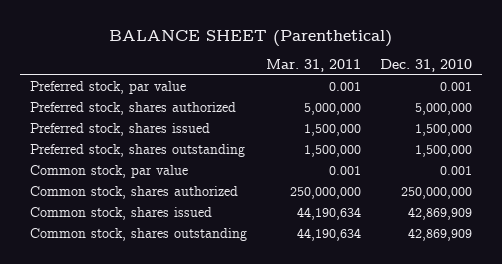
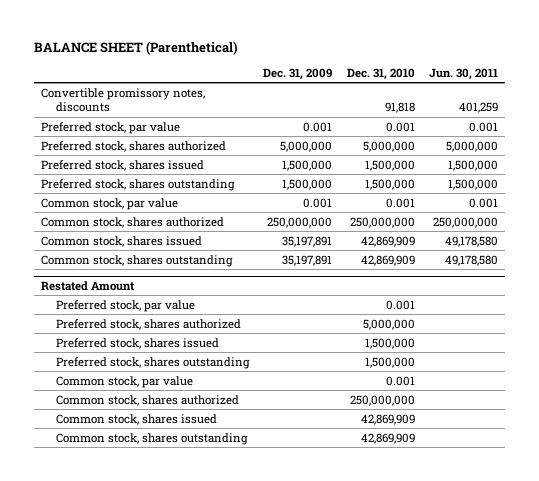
- | Mar. 31, 2011 | Dec. 31, 2010
+ | Dec. 31, 2009 | Dec. 31, 2010 | Jun. 30, 2011
+ Convertible promissory notes, discounts | | 91,818 | 401,259
+ Restated Amount
+ Preferred stock, par value | | 0.001 |
+ Preferred stock, shares authorized | | 5,000,000 |
+ Preferred stock, shares issued | | 1,500,000 |
+ Preferred stock, shares outstanding | | 1,500,000 |
+ Common stock, par value | | 0.001 |
+ Common stock, shares authorized | | 250,000,000 |
+ Common stock, shares issued | | 42,869,909 |
+ Common stock, shares outstanding | | 42,869,909 |

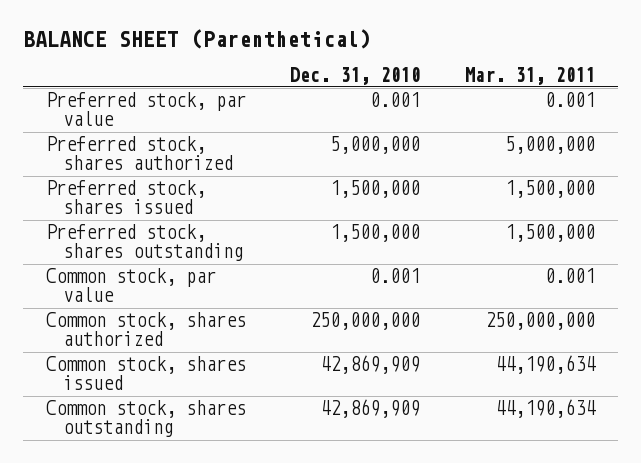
- | Dec. 31, 2009 | Dec. 31, 2010 | Jun. 30, 2011
+ | Dec. 31, 2010 | Mar. 31, 2011
- Convertible promissory notes, discounts | | 91,818 | 401,259
- Restated Amount
- Preferred stock, par value | | 0.001 |
- Preferred stock, shares authorized | | 5,000,000 |
- Preferred stock, shares issued | | 1,500,000 |
- Preferred stock, shares outstanding | | 1,500,000 |
- Common stock, par value | | 0.001 |
- Common stock, shares authorized | | 250,000,000 |
- Common stock, shares issued | | 42,869,909 |
- Common stock, shares outstanding | | 42,869,909 |

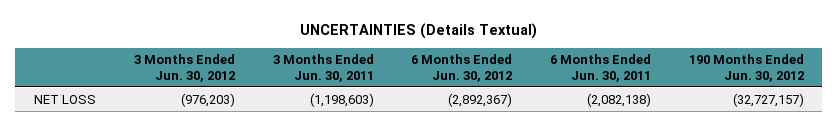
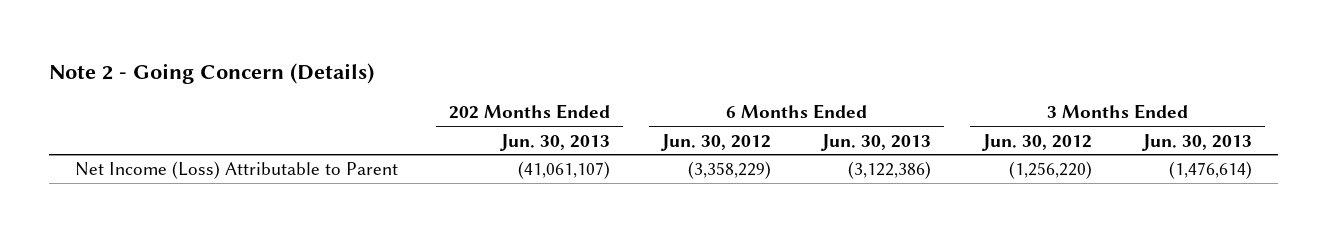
- UNCERTAINTIES (Details Textual)
+ Note 2 - Going Concern (Details)
- | 3 Months Ended Jun. 30, 2012 | 3 Months Ended Jun. 30, 2011 | 6 Months Ended Jun. 30, 2012 | 6 Months Ended Jun. 30, 2011 | 190 Months Ended Jun. 30, 2012
+ | 202 Months Ended Jun. 30, 2013 | 6 Months Ended Jun. 30, 2012 | 6 Months Ended Jun. 30, 2013 | 3 Months Ended Jun. 30, 2012 | 3 Months Ended Jun. 30, 2013
- NET LOSS | (976,203) | (1,198,603) | (2,892,367) | (2,082,138) | (32,727,157)
+ Net Income (Loss) Attributable to Parent | (41,061,107) | (3,358,229) | (3,122,386) | (1,256,220) | (1,476,614)

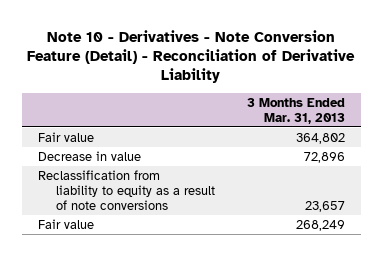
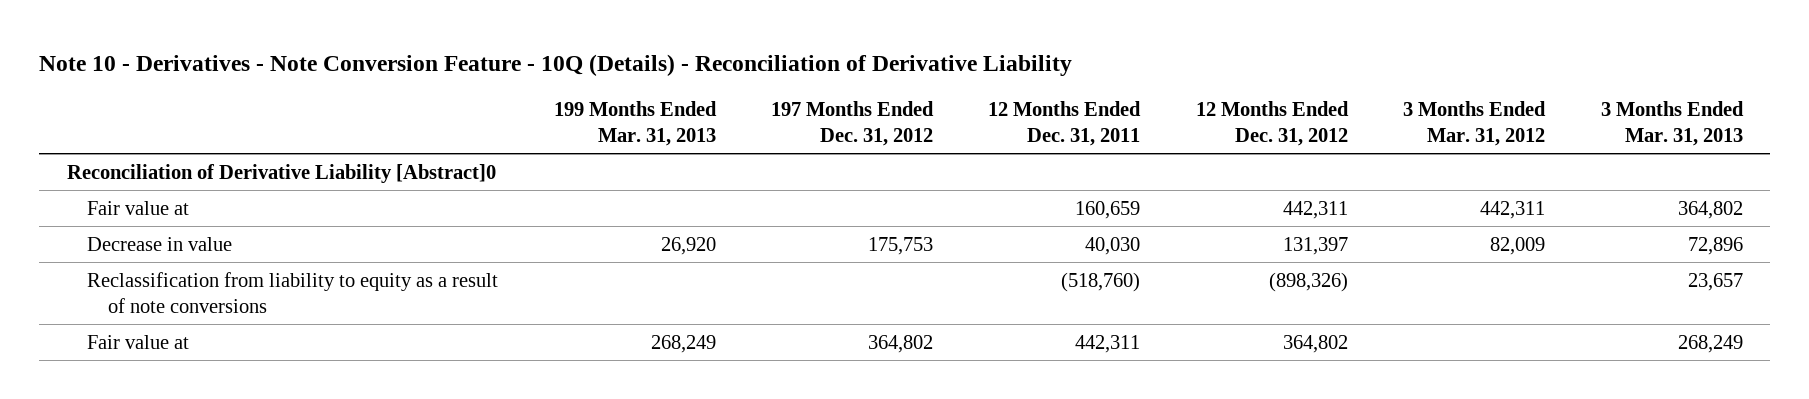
- Note 10 - Derivatives - Note Conversion Feature (Detail) - Reconciliation of Derivative Liability
+ Note 10 - Derivatives - Note Conversion Feature - 10Q (Details) - Reconciliation of Derivative Liability
- | 3 Months Ended Mar. 31, 2013
+ | 199 Months Ended Mar. 31, 2013 | 197 Months Ended Dec. 31, 2012 | 12 Months Ended Dec. 31, 2011 | 12 Months Ended Dec. 31, 2012 | 3 Months Ended Mar. 31, 2012 | 3 Months Ended Mar. 31, 2013
- Fair value | 364,802
+ Reconciliation of Derivative Liability [Abstract]0
+ Fair value at | | | 160,659 | 442,311 | 442,311 | 364,802
- Fair value | 268,249
+ Fair value at | 268,249 | 364,802 | 442,311 | 364,802 | | 268,249

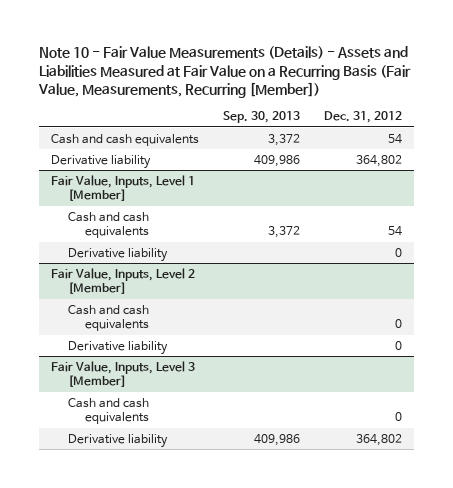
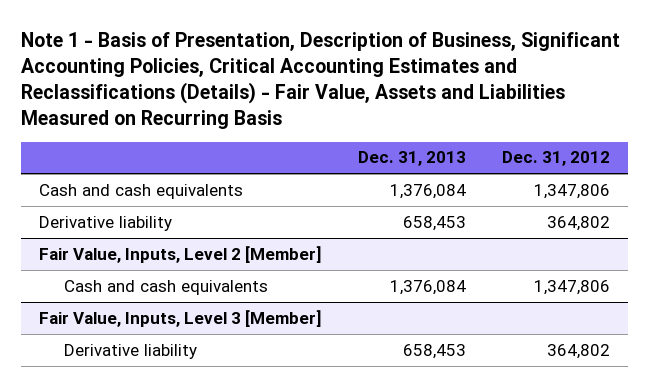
- Note 10 - Fair Value Measurements (Details) - Assets and Liabilities Measured at Fair Value on a Recurring Basis (Fair Value, Measurements, Recurring [Member])
+ Note 1 - Basis of Presentation, Description of Business, Significant Accounting Policies, Critical Accounting Estimates and Reclassifications (Details) - Fair Value, Assets and Liabilities Measured on Recurring Basis
- | Sep. 30, 2013 | Dec. 31, 2012
+ | Dec. 31, 2013 | Dec. 31, 2012
- Cash and cash equivalents | 3,372 | 54
+ Cash and cash equivalents | 1,376,084 | 1,347,806
- Fair Value, Inputs, Level 1 [Member]
- Cash and cash equivalents | 3,372 | 54
- Derivative liability | | 0
@ Fair Value, Inputs, Level 2 [Member]
- Cash and cash equivalents | | 0
- Derivative liability | | 0
+ Cash and cash equivalents | 1,376,084 | 1,347,806
@ Fair Value, Inputs, Level 3 [Member]
- Cash and cash equivalents | | 0

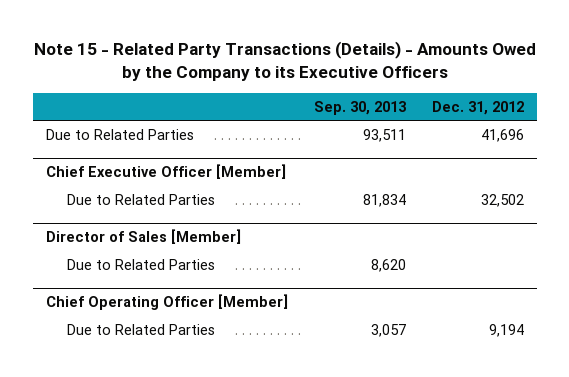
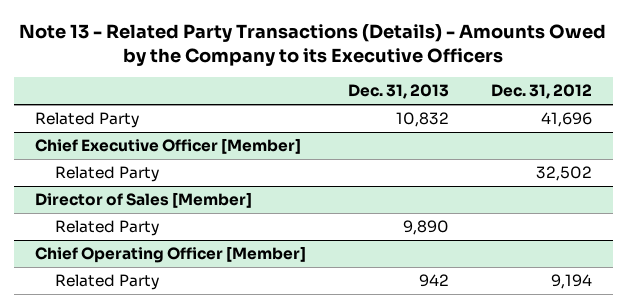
- Note 15 - Related Party Transactions (Details) - Amounts Owed by the Company to its Executive Officers
+ Note 13 - Related Party Transactions (Details) - Amounts Owed by the Company to its Executive Officers
- | Sep. 30, 2013 | Dec. 31, 2012
+ | Dec. 31, 2013 | Dec. 31, 2012
- Due to Related Parties | 93,511 | 41,696
+ Related Party | 10,832 | 41,696
@ Chief Executive Officer [Member]
- Due to Related Parties | 81,834 | 32,502
+ Related Party | | 32,502
@ Director of Sales [Member]
- Due to Related Parties | 8,620 |
+ Related Party | 9,890 |
@ Chief Operating Officer [Member]
- Due to Related Parties | 3,057 | 9,194
+ Related Party | 942 | 9,194

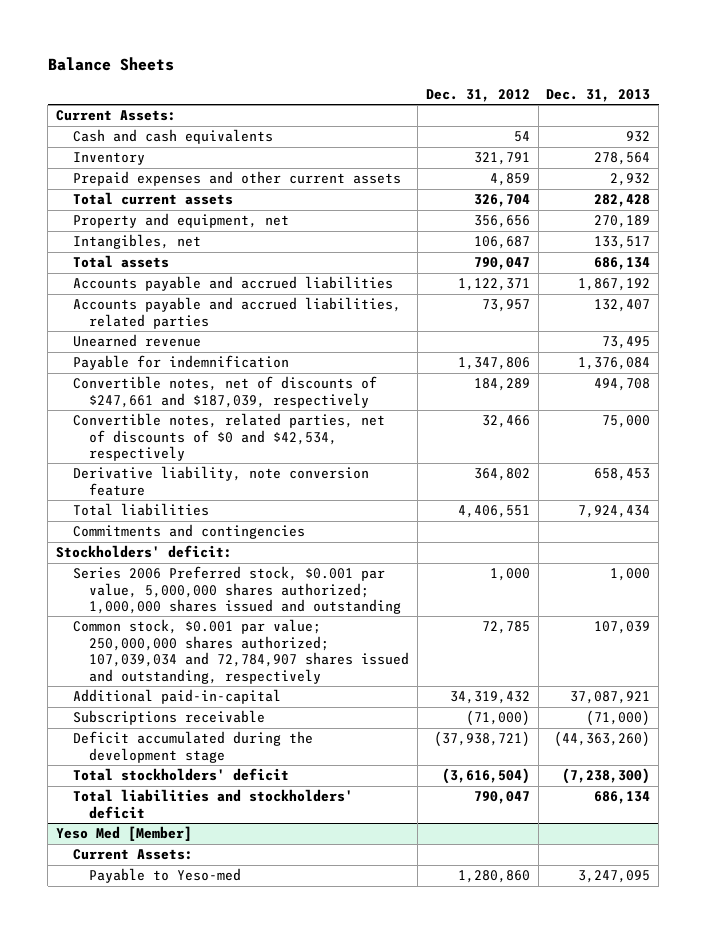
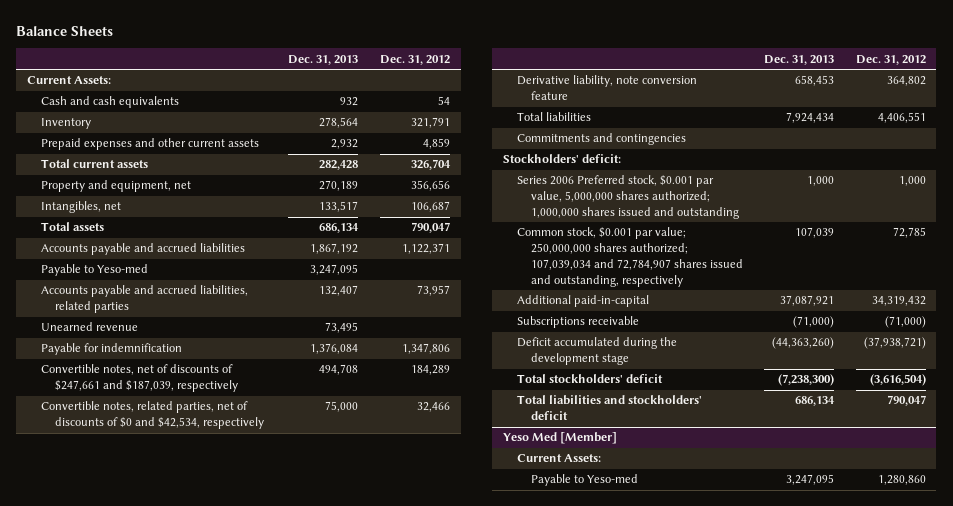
- | Dec. 31, 2012 | Dec. 31, 2013
+ | Dec. 31, 2013 | Dec. 31, 2012
+ Payable to Yeso-med | 3,247,095 |

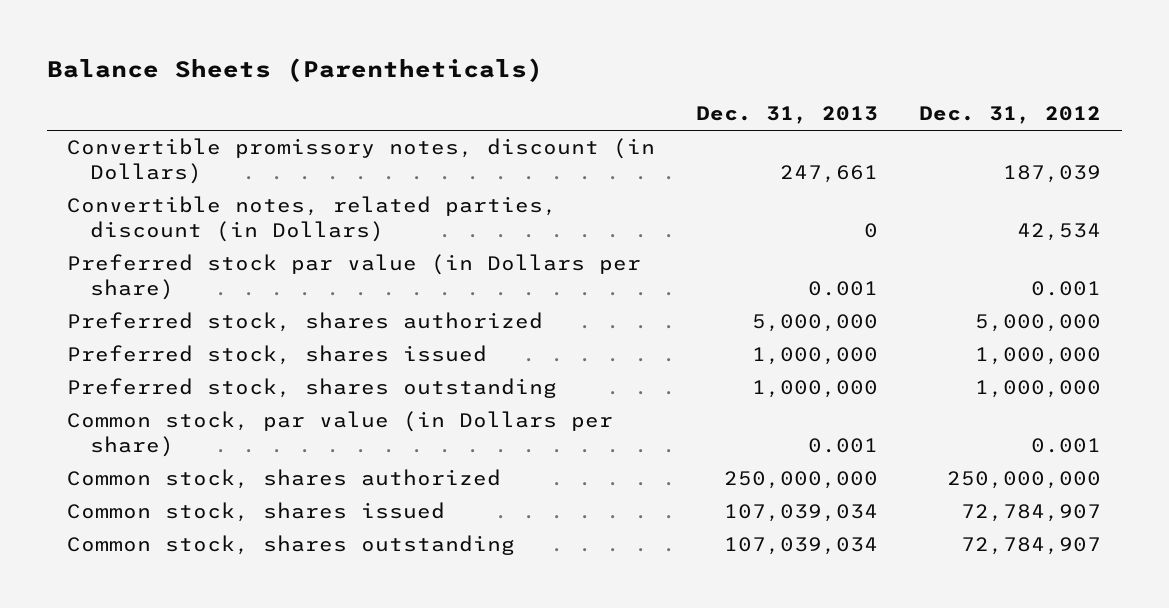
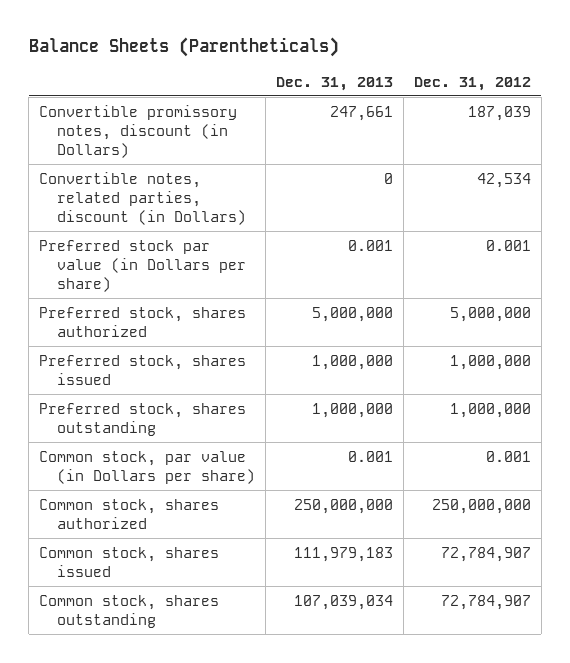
- Common stock, shares issued | 107,039,034 | 72,784,907
+ Common stock, shares issued | 111,979,183 | 72,784,907

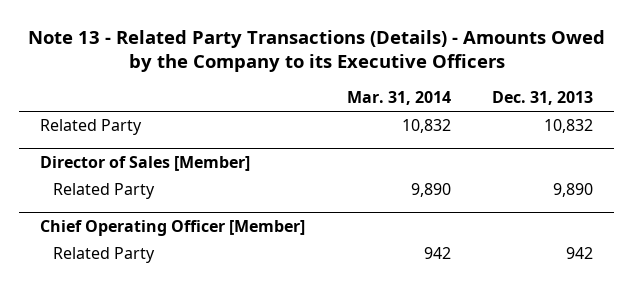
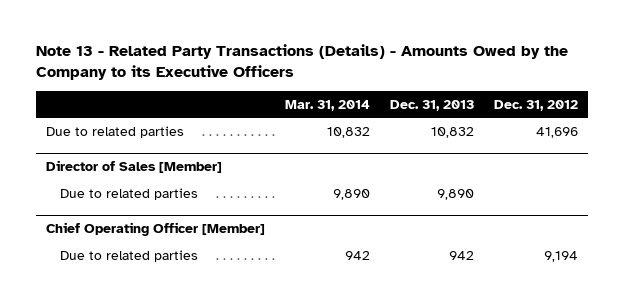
- | Mar. 31, 2014 | Dec. 31, 2013
+ | Mar. 31, 2014 | Dec. 31, 2013 | Dec. 31, 2012
- Related Party | 10,832 | 10,832
+ Due to related parties | 10,832 | 10,832 | 41,696
@ Director of Sales [Member]
- Related Party | 9,890 | 9,890
+ Due to related parties | 9,890 | 9,890 |
@ Chief Operating Officer [Member]
- Related Party | 942 | 942
+ Due to related parties | 942 | 942 | 9,194

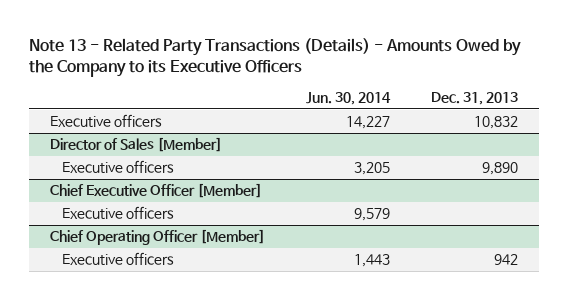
- | Mar. 31, 2014 | Dec. 31, 2013 | Dec. 31, 2012
+ | Jun. 30, 2014 | Dec. 31, 2013
- Due to related parties | 10,832 | 10,832 | 41,696
+ Executive officers | 14,227 | 10,832
@ Director of Sales [Member]
- Due to related parties | 9,890 | 9,890 |
+ Executive officers | 3,205 | 9,890
+ Chief Executive Officer [Member]
+ Executive officers | 9,579 |
@ Chief Operating Officer [Member]
- Due to related parties | 942 | 942 | 9,194
+ Executive officers | 1,443 | 942

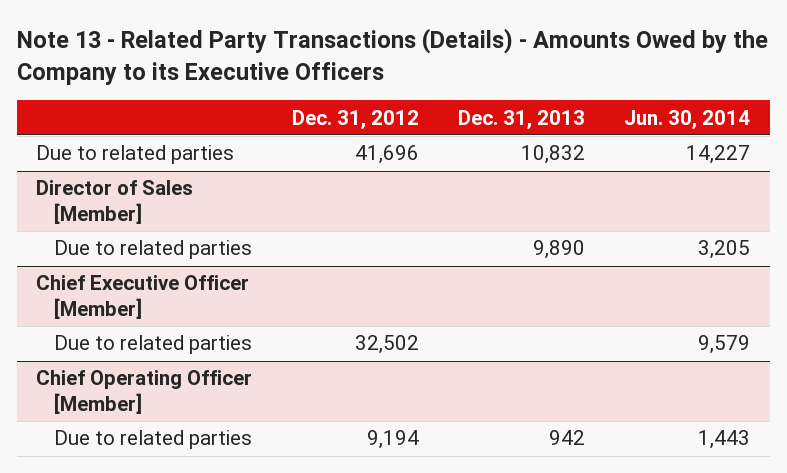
- | Jun. 30, 2014 | Dec. 31, 2013
+ | Dec. 31, 2012 | Dec. 31, 2013 | Jun. 30, 2014
- Executive officers | 14,227 | 10,832
+ Due to related parties | 41,696 | 10,832 | 14,227
@ Director of Sales [Member]
- Executive officers | 3,205 | 9,890
+ Due to related parties | | 9,890 | 3,205
@ Chief Executive Officer [Member]
- Executive officers | 9,579 |
+ Due to related parties | 32,502 | | 9,579
@ Chief Operating Officer [Member]
- Executive officers | 1,443 | 942
+ Due to related parties | 9,194 | 942 | 1,443

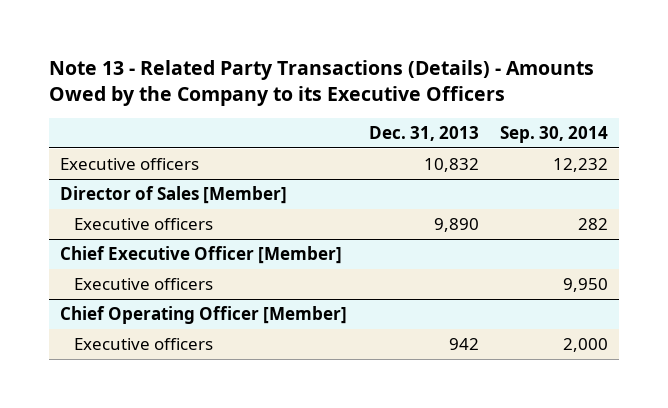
- | Dec. 31, 2012 | Dec. 31, 2013 | Jun. 30, 2014
+ | Dec. 31, 2013 | Sep. 30, 2014
- Due to related parties | 41,696 | 10,832 | 14,227
+ Executive officers | 10,832 | 12,232
@ Director of Sales [Member]
- Due to related parties | | 9,890 | 3,205
+ Executive officers | 9,890 | 282
@ Chief Executive Officer [Member]
- Due to related parties | 32,502 | | 9,579
+ Executive officers | | 9,950
@ Chief Operating Officer [Member]
- Due to related parties | 9,194 | 942 | 1,443
+ Executive officers | 942 | 2,000

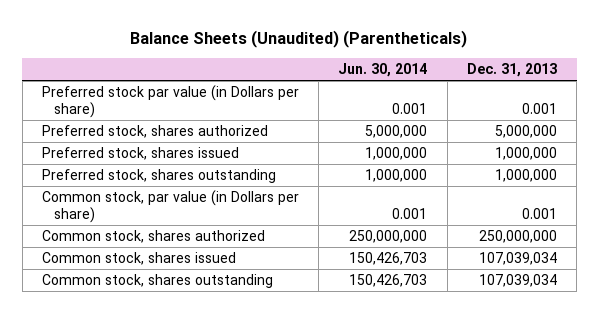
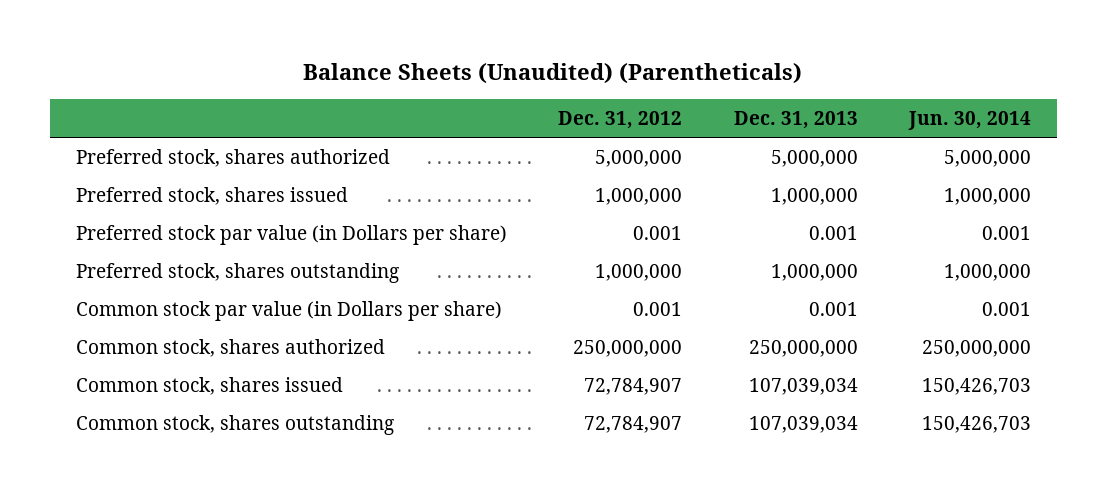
- | Jun. 30, 2014 | Dec. 31, 2013
+ | Dec. 31, 2012 | Dec. 31, 2013 | Jun. 30, 2014
moved down: Preferred stock par value (in Dollars per share) | 0.001 | 0.001 | 0.001
- Common stock, par value (in Dollars per share) | 0.001 | 0.001
+ Common stock par value (in Dollars per share) | 0.001 | 0.001 | 0.001

